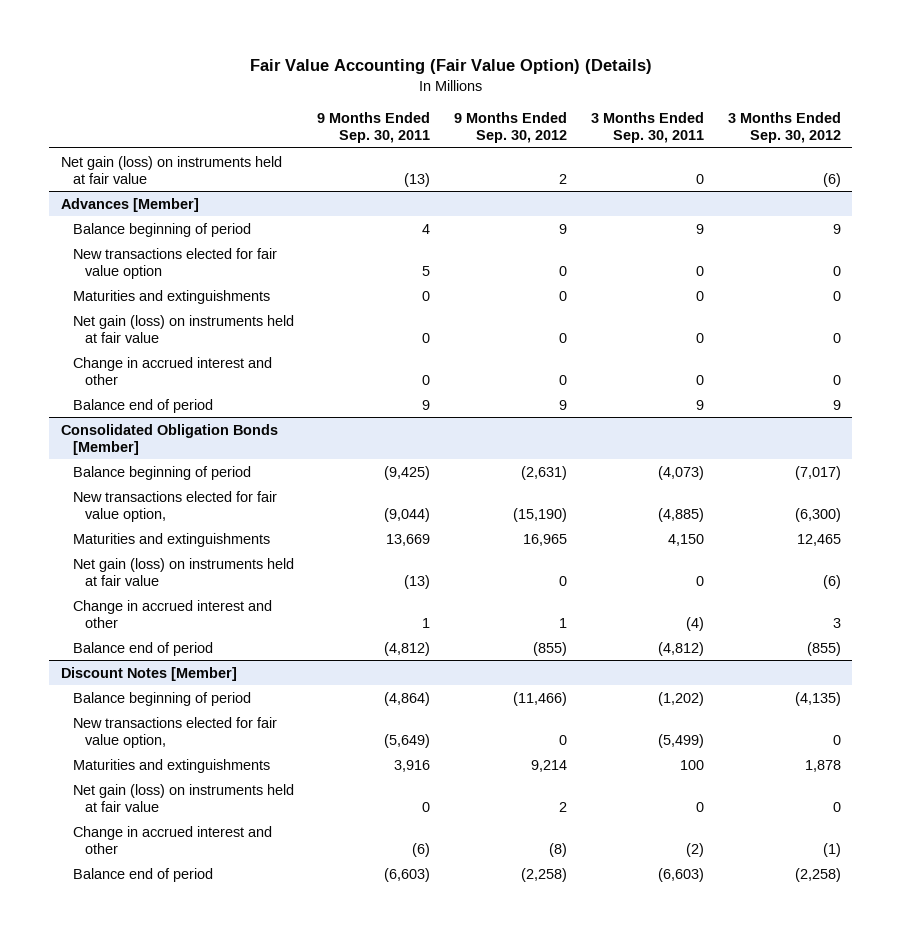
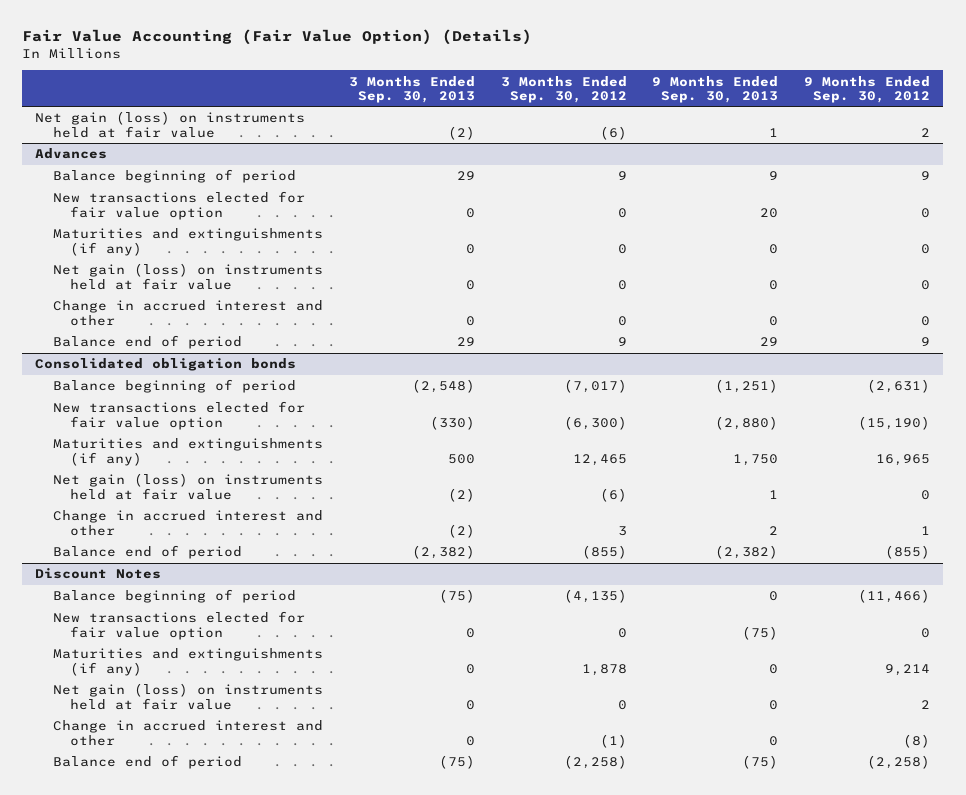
- | 9 Months Ended Sep. 30, 2011 | 9 Months Ended Sep. 30, 2012 | 3 Months Ended Sep. 30, 2011 | 3 Months Ended Sep. 30, 2012
+ | 3 Months Ended Sep. 30, 2013 | 3 Months Ended Sep. 30, 2012 | 9 Months Ended Sep. 30, 2013 | 9 Months Ended Sep. 30, 2012
- Advances [Member]
+ Advances
- Maturities and extinguishments | 0 | 0 | 0 | 0
+ Maturities and extinguishments (if any) | 0 | 0 | 0 | 0
- Consolidated Obligation Bonds [Member]
+ Consolidated obligation bonds
- New transactions elected for fair value option, | (9,044) | (15,190) | (4,885) | (6,300)
- Maturities and extinguishments | 13,669 | 16,965 | 4,150 | 12,465
+ New transactions elected for fair value option | (330) | (6,300) | (2,880) | (15,190)
+ Maturities and extinguishments (if any) | 500 | 12,465 | 1,750 | 16,965
- Discount Notes [Member]
+ Discount Notes
- New transactions elected for fair value option, | (5,649) | 0 | (5,499) | 0
- Maturities and extinguishments | 3,916 | 9,214 | 100 | 1,878
+ New transactions elected for fair value option | 0 | 0 | (75) | 0
+ Maturities and extinguishments (if any) | 0 | 1,878 | 0 | 9,214

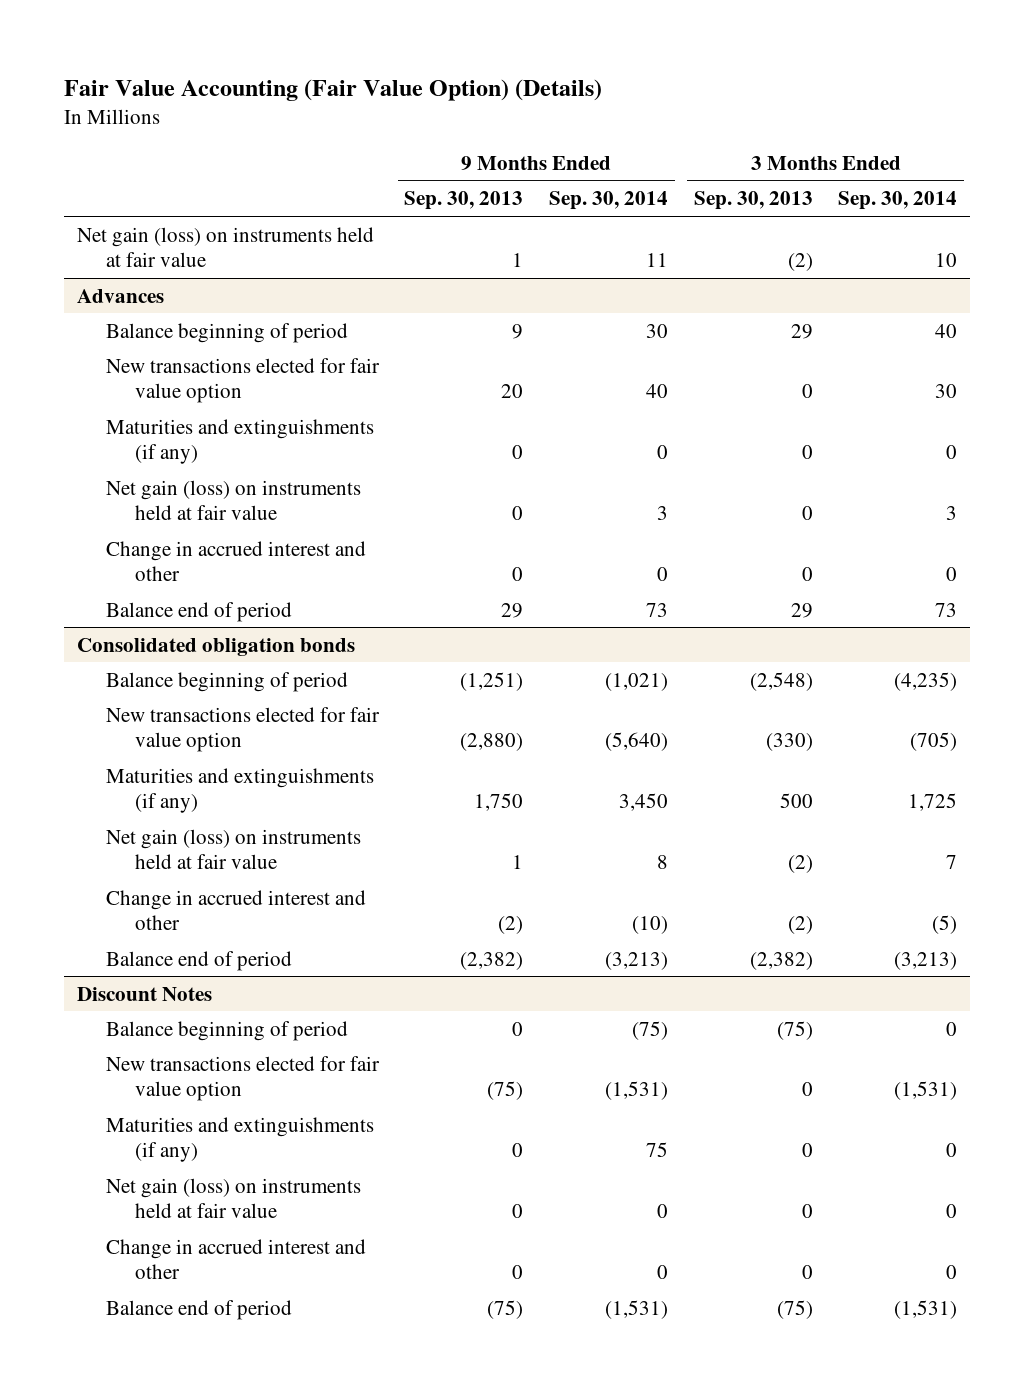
- | 3 Months Ended Sep. 30, 2013 | 3 Months Ended Sep. 30, 2012 | 9 Months Ended Sep. 30, 2013 | 9 Months Ended Sep. 30, 2012
+ | 9 Months Ended Sep. 30, 2013 | 9 Months Ended Sep. 30, 2014 | 3 Months Ended Sep. 30, 2013 | 3 Months Ended Sep. 30, 2014
@ Consolidated obligation bonds
- Change in accrued interest and other | (2) | 3 | 2 | 1
+ Change in accrued interest and other | (2) | (10) | (2) | (5)

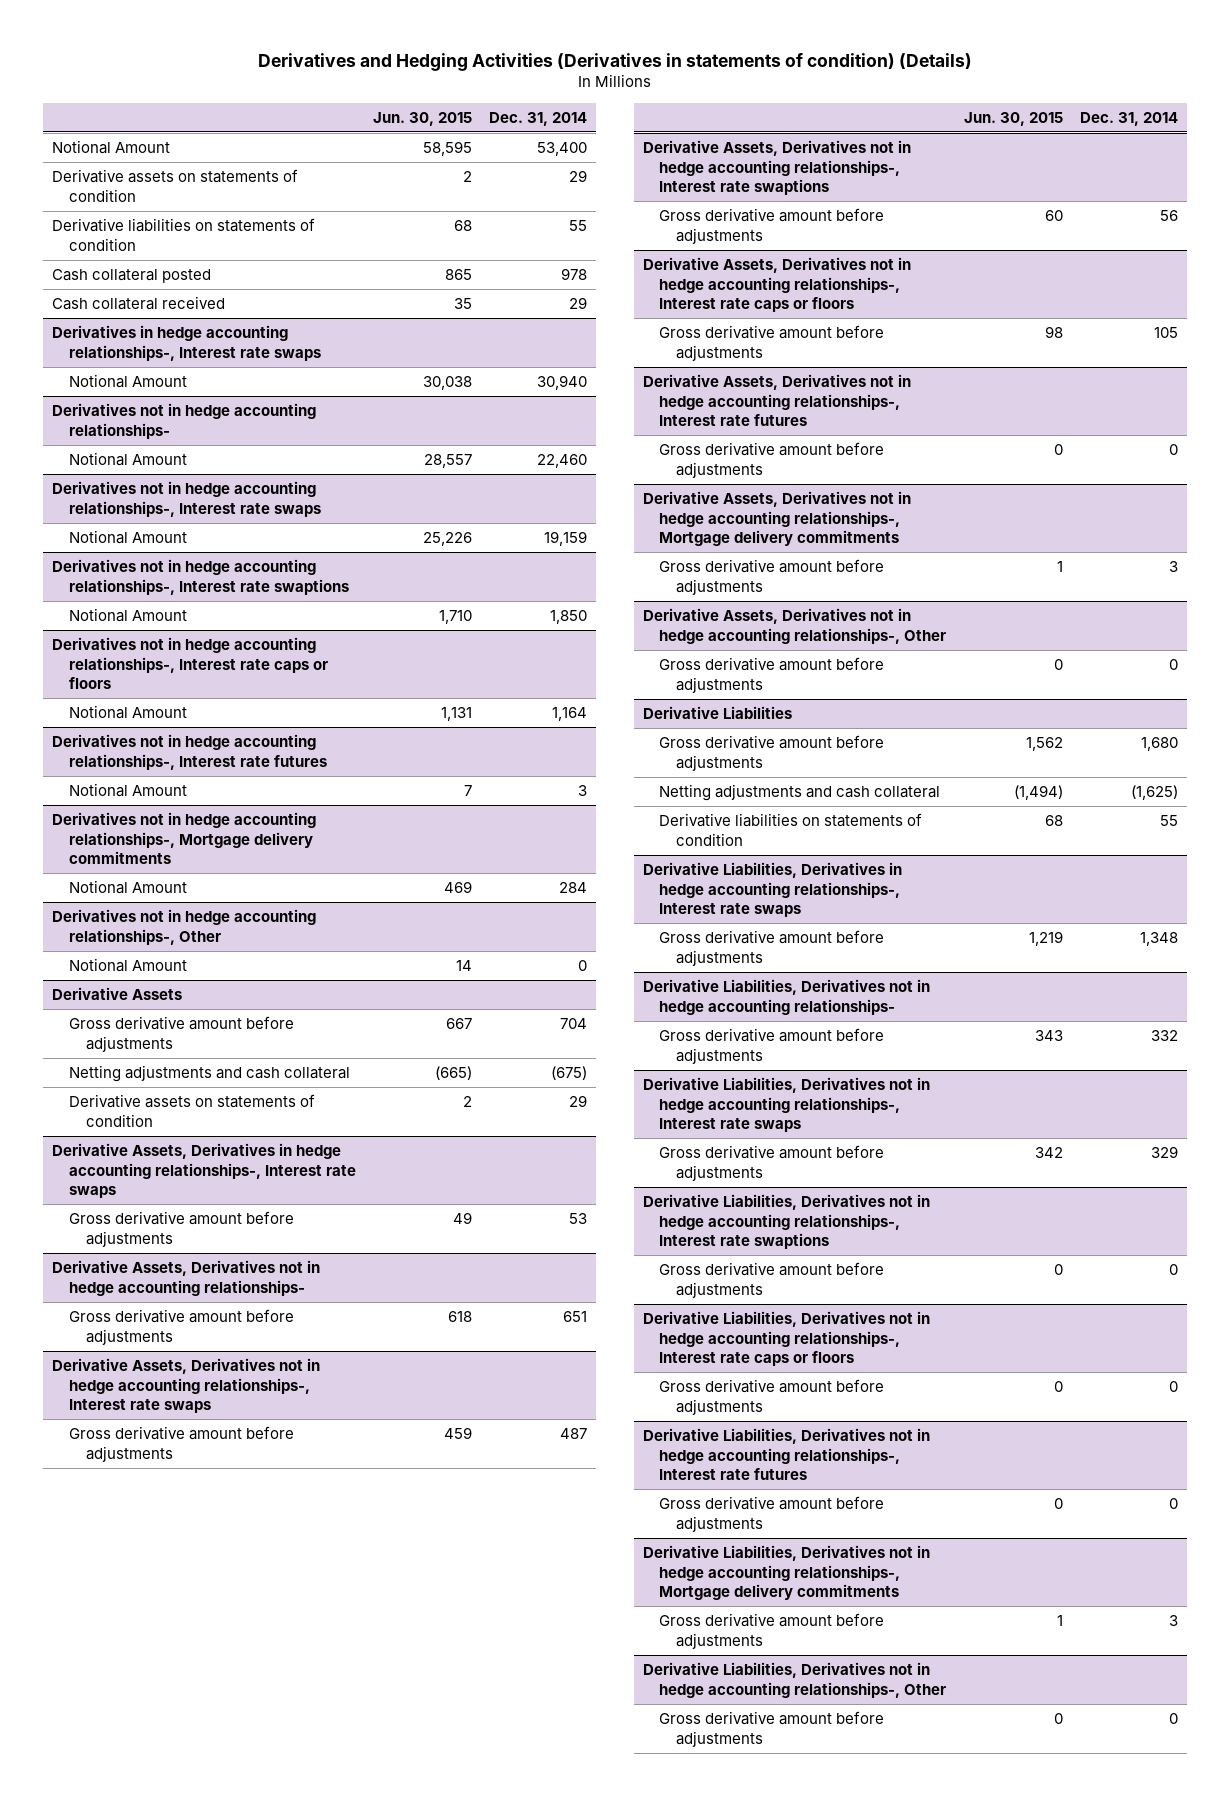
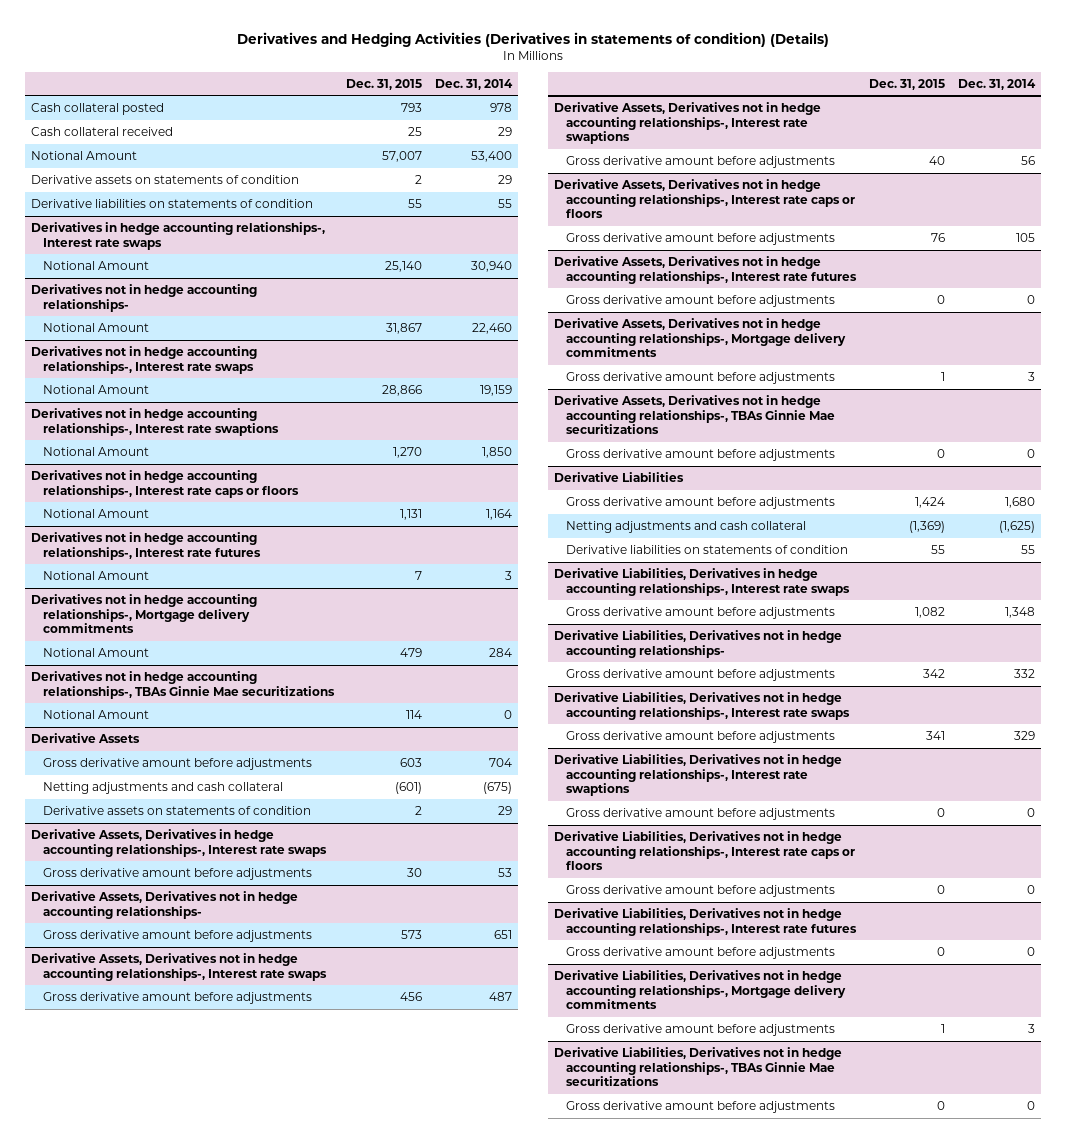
- | Jun. 30, 2015 | Dec. 31, 2014
+ | Dec. 31, 2015 | Dec. 31, 2014
moved up: Cash collateral posted | 793 | 978
moved up: Cash collateral received | 25 | 29
- Derivatives not in hedge accounting relationships-, Other
+ Derivatives not in hedge accounting relationships-, TBAs Ginnie Mae securitizations
- Derivative Assets, Derivatives not in hedge accounting relationships-, Other
+ Derivative Assets, Derivatives not in hedge accounting relationships-, TBAs Ginnie Mae securitizations
- Derivative Liabilities, Derivatives not in hedge accounting relationships-, Other
+ Derivative Liabilities, Derivatives not in hedge accounting relationships-, TBAs Ginnie Mae securitizations

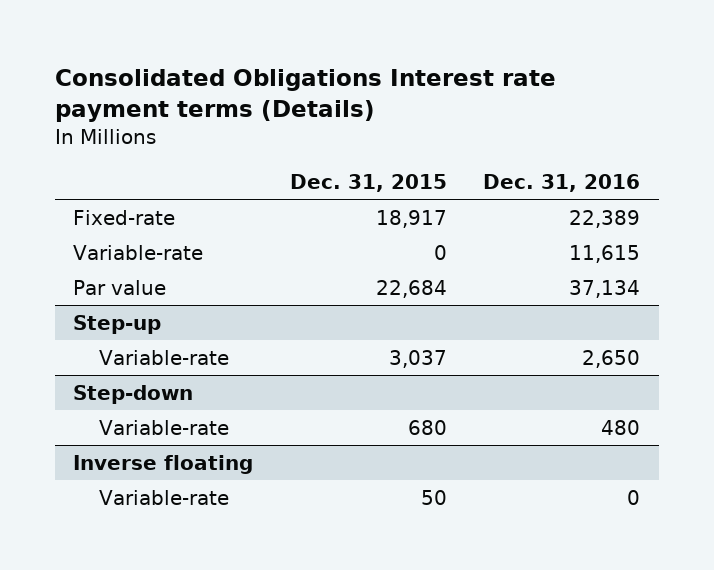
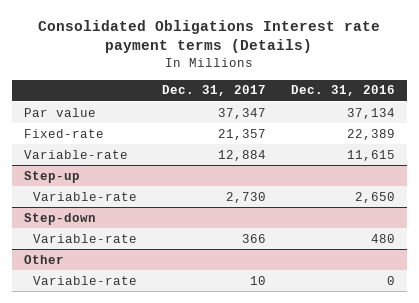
- | Dec. 31, 2015 | Dec. 31, 2016
+ | Dec. 31, 2017 | Dec. 31, 2016
moved up: Par value | 37,347 | 37,134
- Inverse floating
+ Other

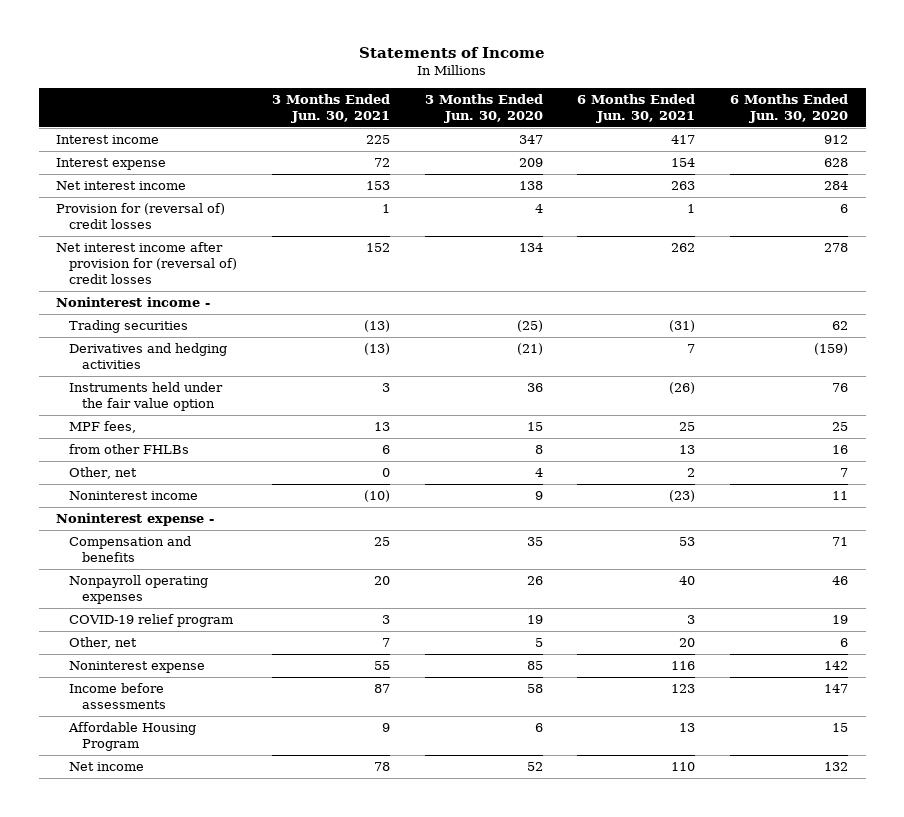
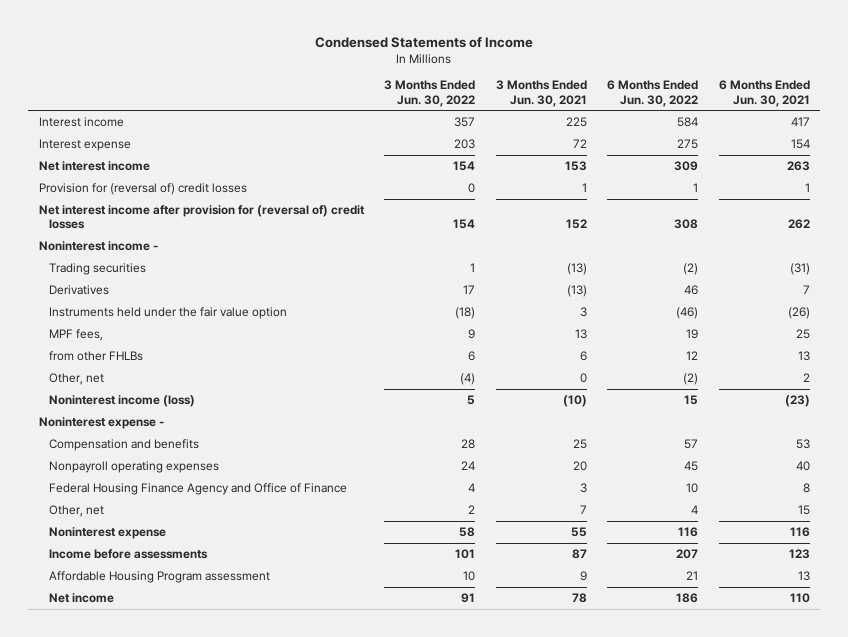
- Statements of Income
+ Condensed Statements of Income
- | 3 Months Ended Jun. 30, 2021 | 3 Months Ended Jun. 30, 2020 | 6 Months Ended Jun. 30, 2021 | 6 Months Ended Jun. 30, 2020
+ | 3 Months Ended Jun. 30, 2022 | 3 Months Ended Jun. 30, 2021 | 6 Months Ended Jun. 30, 2022 | 6 Months Ended Jun. 30, 2021
- Derivatives and hedging activities | (13) | (21) | 7 | (159)
+ Derivatives | 17 | (13) | 46 | 7
- Noninterest income | (10) | 9 | (23) | 11
+ Noninterest income (loss) | 5 | (10) | 15 | (23)
- COVID-19 relief program | 3 | 19 | 3 | 19
- Other, net | 7 | 5 | 20 | 6
+ Federal Housing Finance Agency and Office of Finance | 4 | 3 | 10 | 8
+ Other, net | 2 | 7 | 4 | 15
- Affordable Housing Program | 9 | 6 | 13 | 15
+ Affordable Housing Program assessment | 10 | 9 | 21 | 13

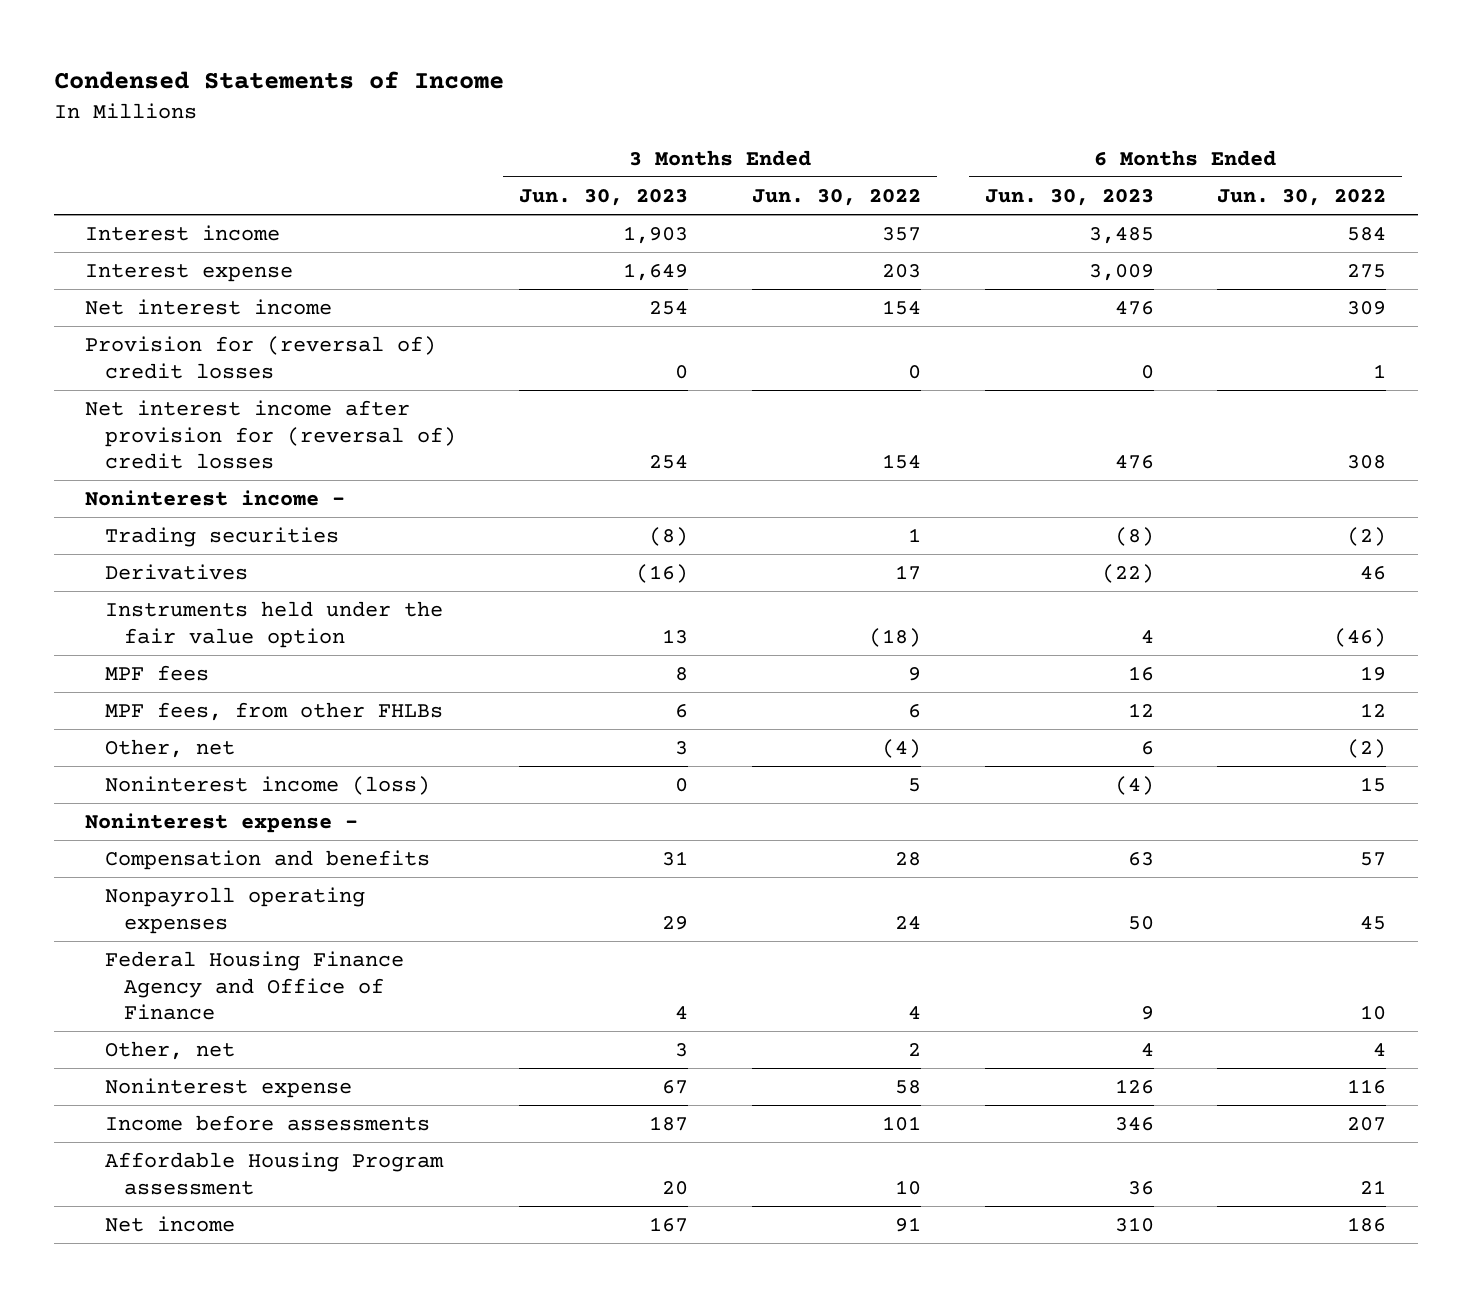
- | 3 Months Ended Jun. 30, 2022 | 3 Months Ended Jun. 30, 2021 | 6 Months Ended Jun. 30, 2022 | 6 Months Ended Jun. 30, 2021
+ | 3 Months Ended Jun. 30, 2023 | 3 Months Ended Jun. 30, 2022 | 6 Months Ended Jun. 30, 2023 | 6 Months Ended Jun. 30, 2022
- MPF fees, | 9 | 13 | 19 | 25
- from other FHLBs | 6 | 6 | 12 | 13
+ MPF fees | 8 | 9 | 16 | 19
+ MPF fees, from other FHLBs | 6 | 6 | 12 | 12

